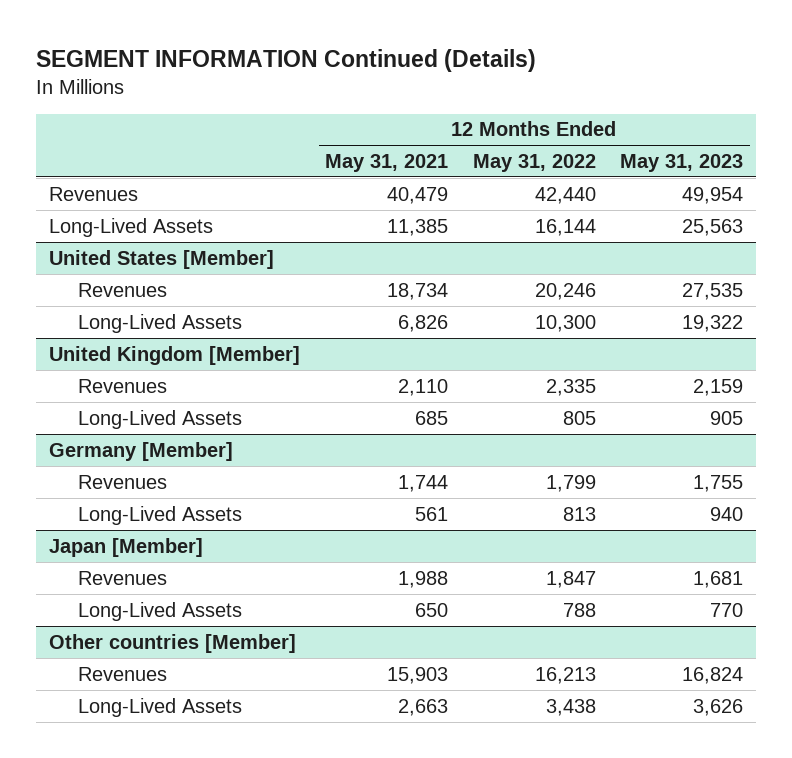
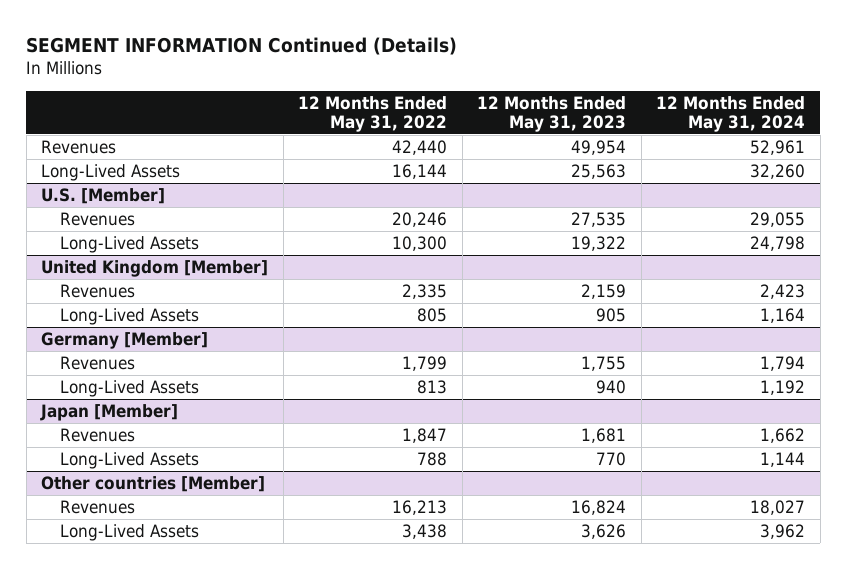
- | 12 Months Ended May 31, 2021 | 12 Months Ended May 31, 2022 | 12 Months Ended May 31, 2023
+ | 12 Months Ended May 31, 2022 | 12 Months Ended May 31, 2023 | 12 Months Ended May 31, 2024
- United States [Member]
+ U.S. [Member]

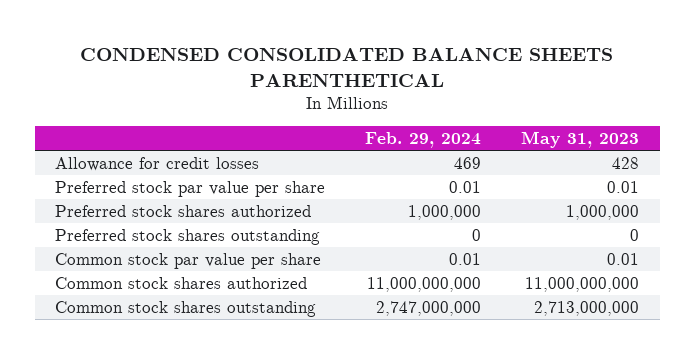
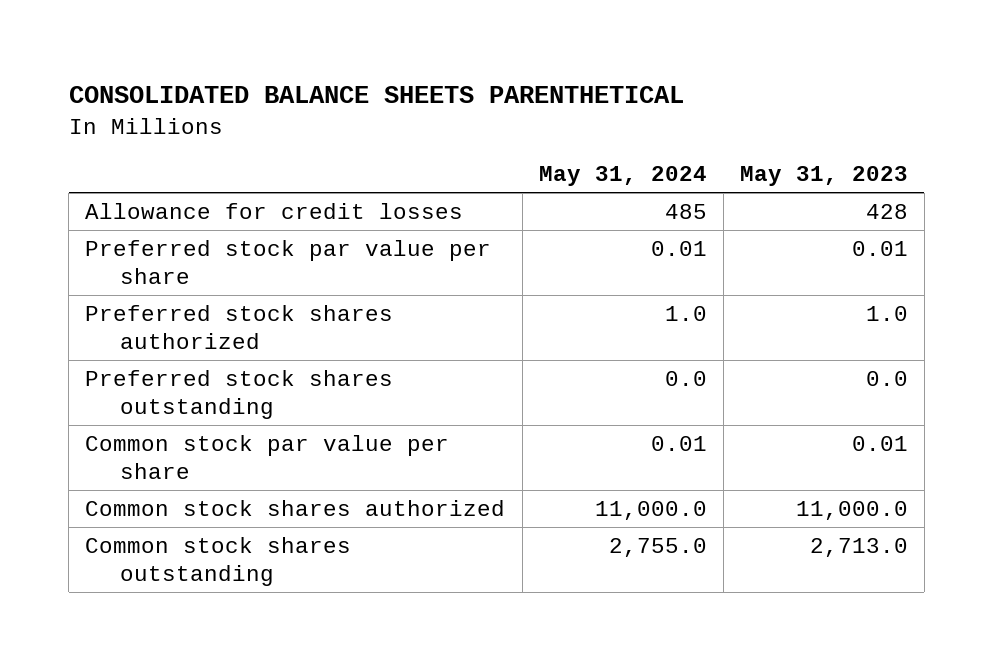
- CONDENSED CONSOLIDATED BALANCE SHEETS PARENTHETICAL
+ CONSOLIDATED BALANCE SHEETS PARENTHETICAL
- | Feb. 29, 2024 | May 31, 2023
+ | May 31, 2024 | May 31, 2023
- Preferred stock shares authorized | 1,000,000 | 1,000,000
- Preferred stock shares outstanding | 0 | 0
+ Preferred stock shares authorized | 1.0 | 1.0
+ Preferred stock shares outstanding | 0.0 | 0.0
- Common stock shares authorized | 11,000,000,000 | 11,000,000,000
- Common stock shares outstanding | 2,747,000,000 | 2,713,000,000
+ Common stock shares authorized | 11,000.0 | 11,000.0
+ Common stock shares outstanding | 2,755.0 | 2,713.0

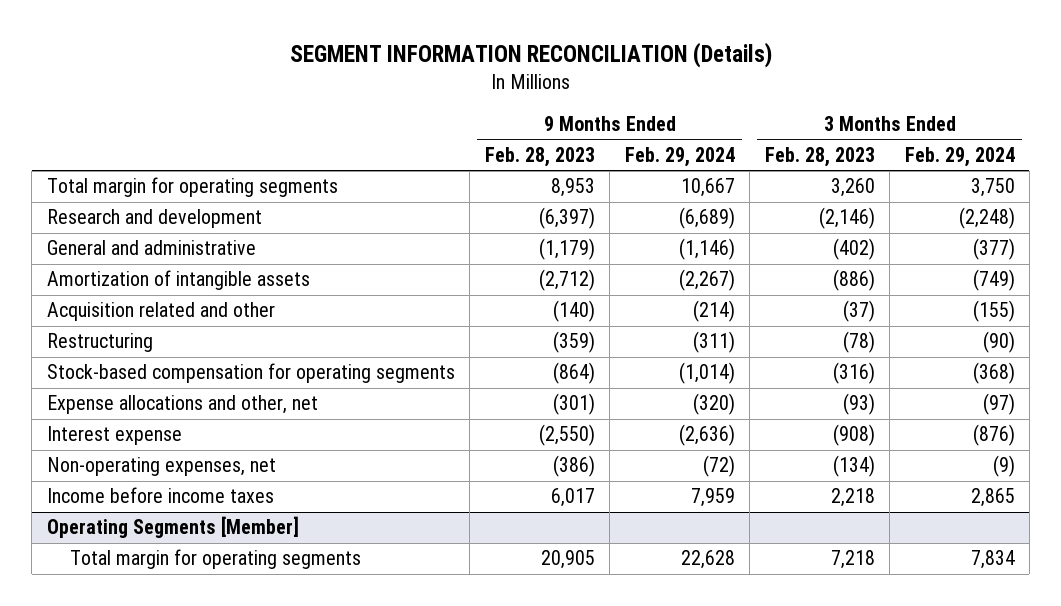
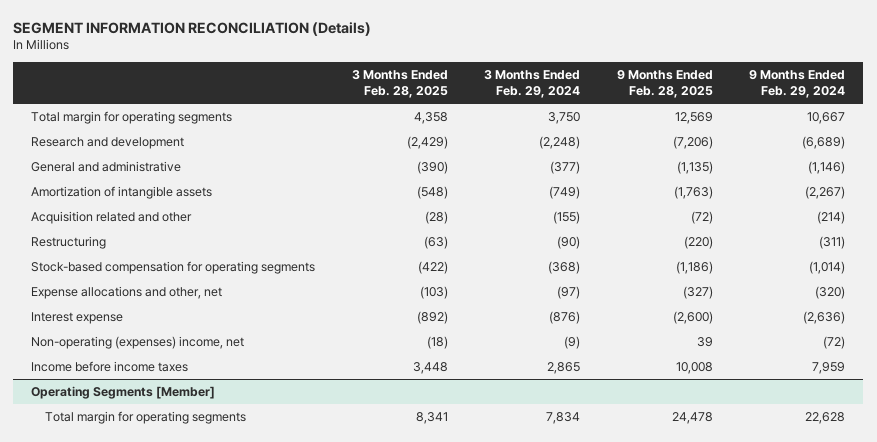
- | 9 Months Ended Feb. 28, 2023 | 9 Months Ended Feb. 29, 2024 | 3 Months Ended Feb. 28, 2023 | 3 Months Ended Feb. 29, 2024
+ | 3 Months Ended Feb. 28, 2025 | 3 Months Ended Feb. 29, 2024 | 9 Months Ended Feb. 28, 2025 | 9 Months Ended Feb. 29, 2024
- Non-operating expenses, net | (386) | (72) | (134) | (9)
+ Non-operating (expenses) income, net | (18) | (9) | 39 | (72)

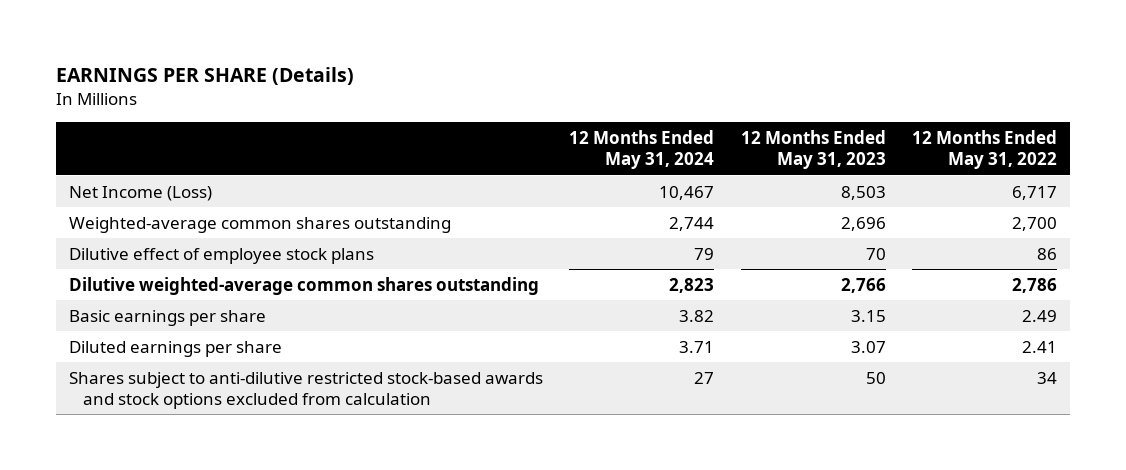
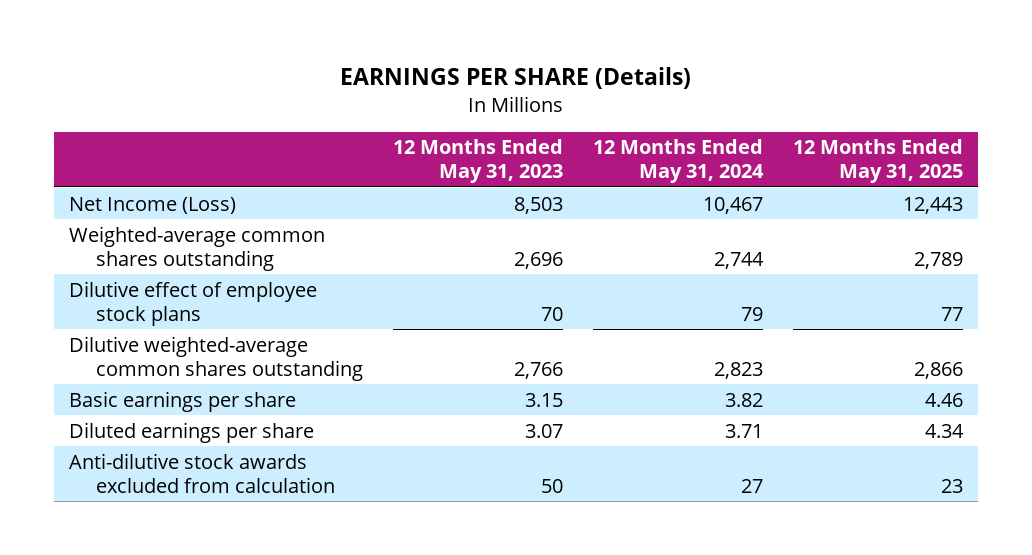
- | 12 Months Ended May 31, 2024 | 12 Months Ended May 31, 2023 | 12 Months Ended May 31, 2022
+ | 12 Months Ended May 31, 2023 | 12 Months Ended May 31, 2024 | 12 Months Ended May 31, 2025
- Shares subject to anti-dilutive restricted stock-based awards and stock options excluded from calculation | 27 | 50 | 34
+ Anti-dilutive stock awards excluded from calculation | 50 | 27 | 23

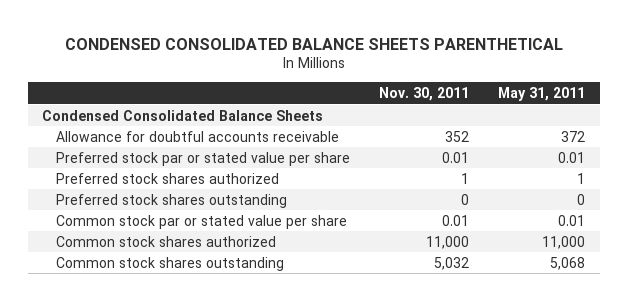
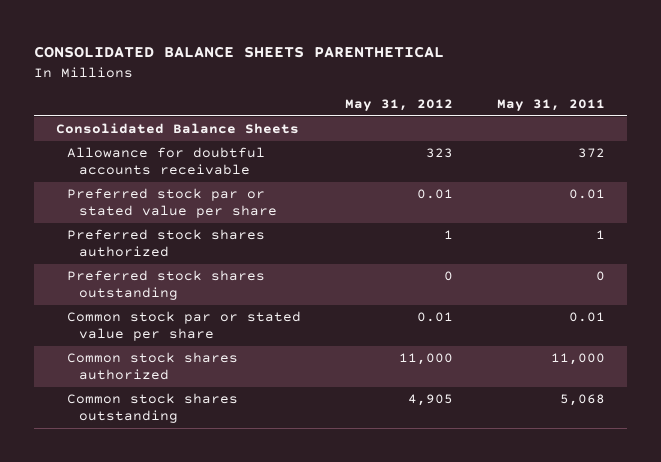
- CONDENSED CONSOLIDATED BALANCE SHEETS PARENTHETICAL
+ CONSOLIDATED BALANCE SHEETS PARENTHETICAL
- | Nov. 30, 2011 | May 31, 2011
+ | May 31, 2012 | May 31, 2011
- Condensed Consolidated Balance Sheets
+ Consolidated Balance Sheets

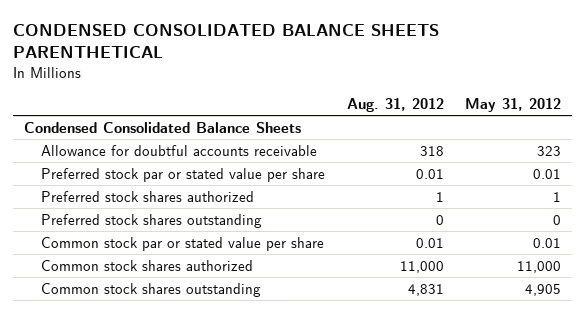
- CONSOLIDATED BALANCE SHEETS PARENTHETICAL
+ CONDENSED CONSOLIDATED BALANCE SHEETS PARENTHETICAL
- | May 31, 2012 | May 31, 2011
+ | Aug. 31, 2012 | May 31, 2012
- Consolidated Balance Sheets
+ Condensed Consolidated Balance Sheets

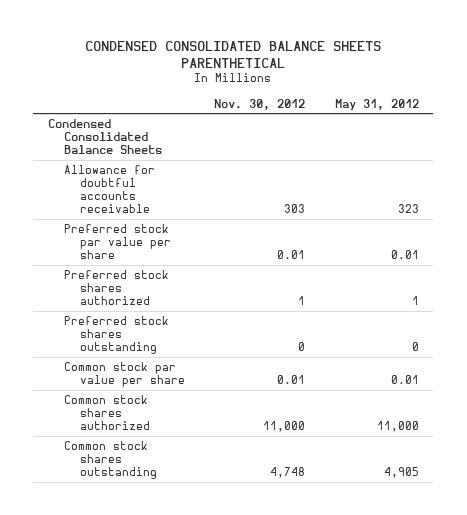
- | Aug. 31, 2012 | May 31, 2012
+ | Nov. 30, 2012 | May 31, 2012
- Preferred stock par or stated value per share | 0.01 | 0.01
+ Preferred stock par value per share | 0.01 | 0.01
- Common stock par or stated value per share | 0.01 | 0.01
+ Common stock par value per share | 0.01 | 0.01

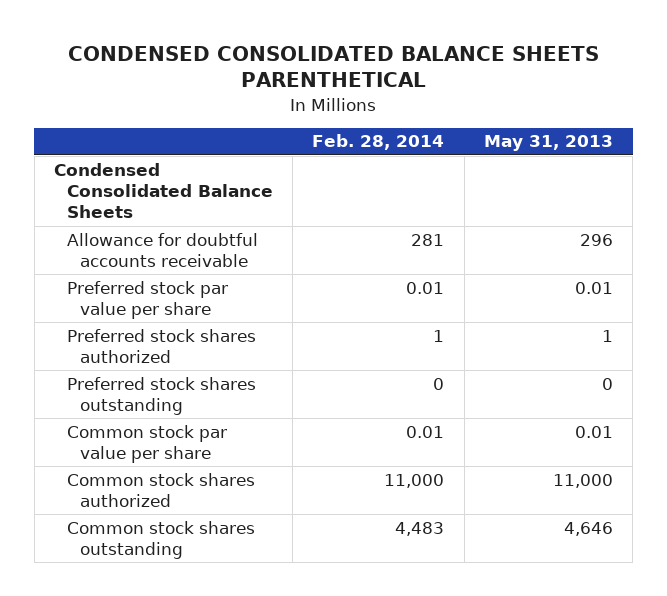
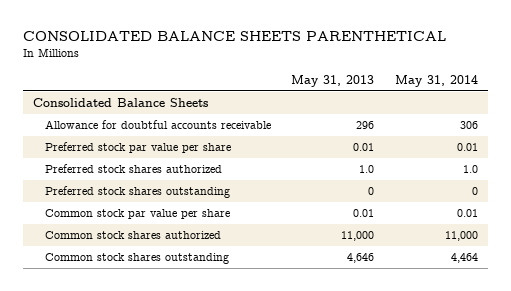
- CONDENSED CONSOLIDATED BALANCE SHEETS PARENTHETICAL
+ CONSOLIDATED BALANCE SHEETS PARENTHETICAL
- | Feb. 28, 2014 | May 31, 2013
+ | May 31, 2013 | May 31, 2014
- Condensed Consolidated Balance Sheets
+ Consolidated Balance Sheets
- Preferred stock shares authorized | 1 | 1
+ Preferred stock shares authorized | 1.0 | 1.0

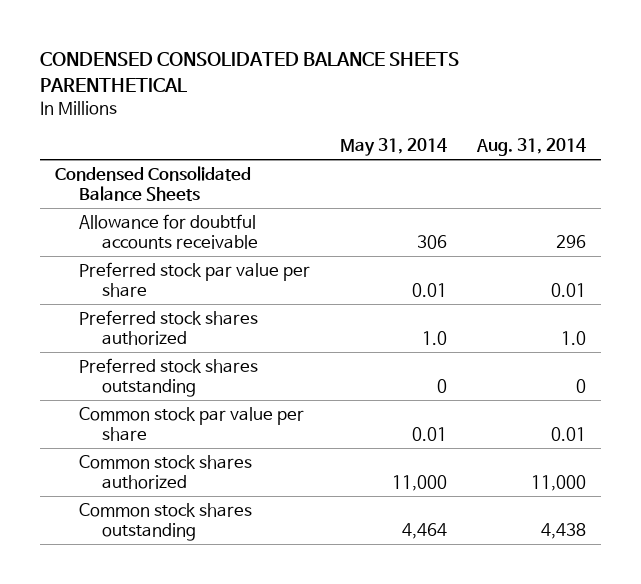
- CONSOLIDATED BALANCE SHEETS PARENTHETICAL
+ CONDENSED CONSOLIDATED BALANCE SHEETS PARENTHETICAL
- | May 31, 2013 | May 31, 2014
+ | May 31, 2014 | Aug. 31, 2014
- Consolidated Balance Sheets
+ Condensed Consolidated Balance Sheets

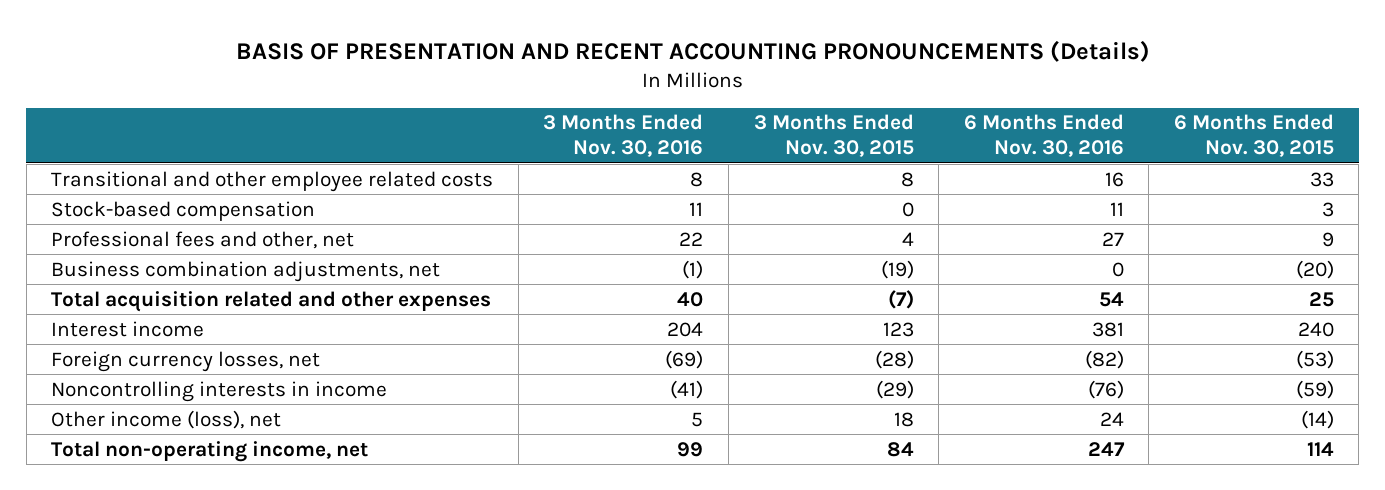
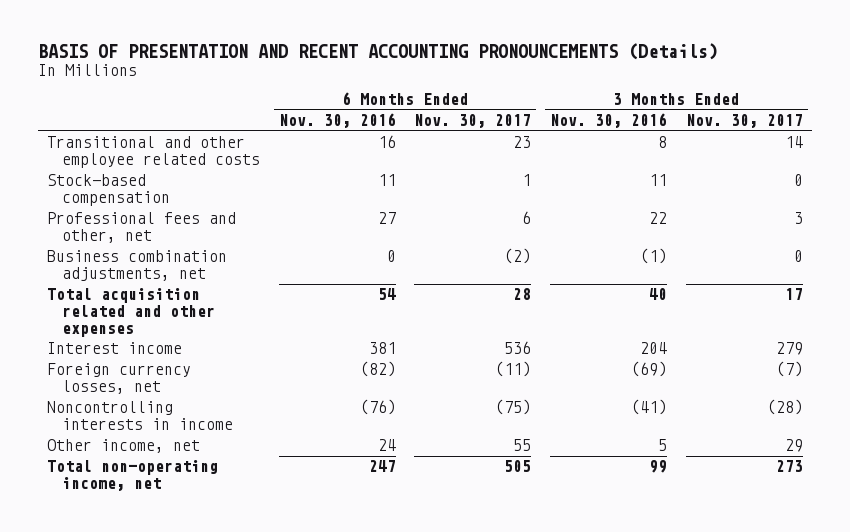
- | 3 Months Ended Nov. 30, 2016 | 3 Months Ended Nov. 30, 2015 | 6 Months Ended Nov. 30, 2016 | 6 Months Ended Nov. 30, 2015
+ | 6 Months Ended Nov. 30, 2016 | 6 Months Ended Nov. 30, 2017 | 3 Months Ended Nov. 30, 2016 | 3 Months Ended Nov. 30, 2017
- Other income (loss), net | 5 | 18 | 24 | (14)
+ Other income, net | 24 | 55 | 5 | 29

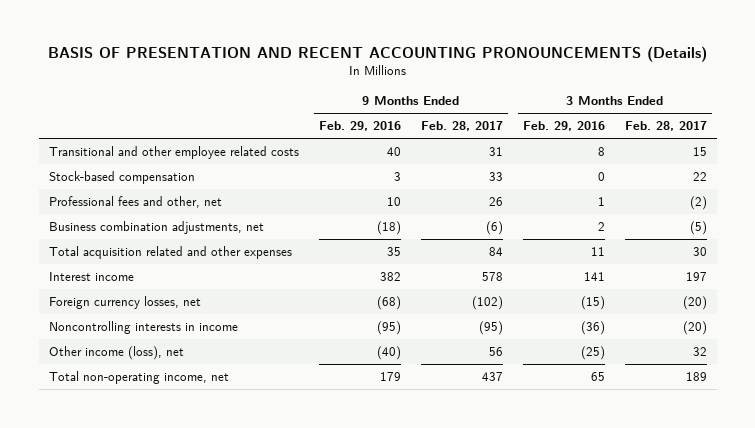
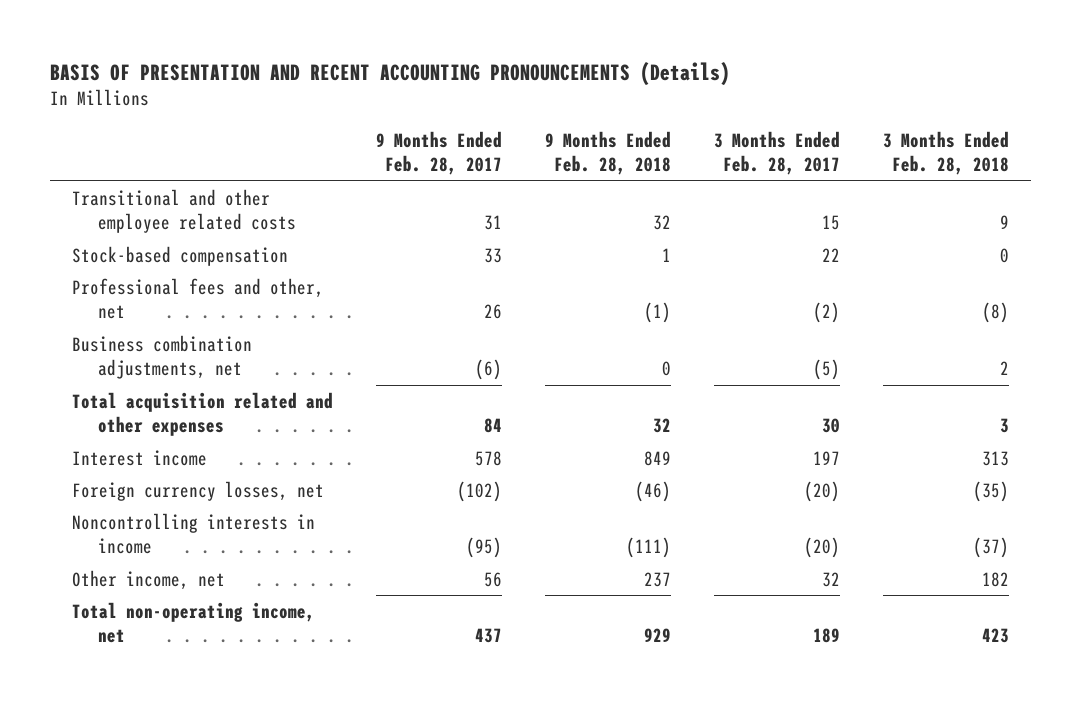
- | 9 Months Ended Feb. 29, 2016 | 9 Months Ended Feb. 28, 2017 | 3 Months Ended Feb. 29, 2016 | 3 Months Ended Feb. 28, 2017
+ | 9 Months Ended Feb. 28, 2017 | 9 Months Ended Feb. 28, 2018 | 3 Months Ended Feb. 28, 2017 | 3 Months Ended Feb. 28, 2018
- Other income (loss), net | (40) | 56 | (25) | 32
+ Other income, net | 56 | 237 | 32 | 182

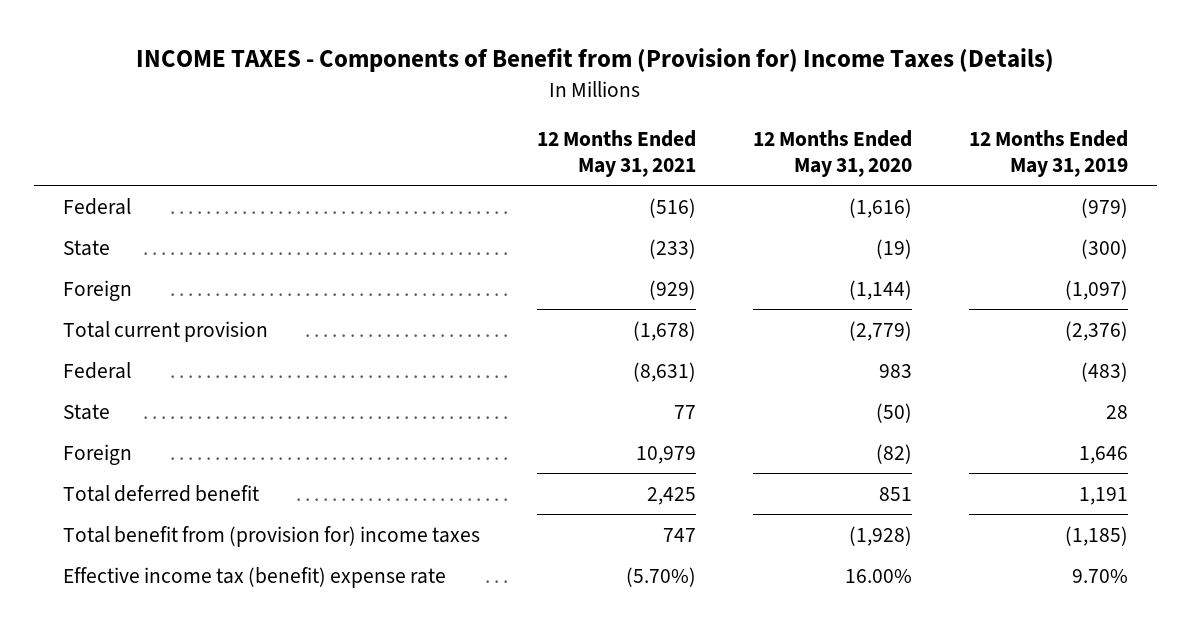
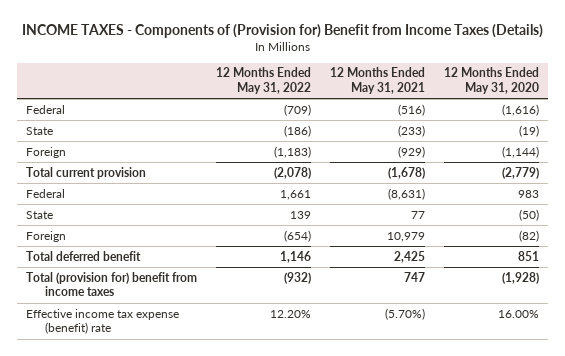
- INCOME TAXES - Components of Benefit from (Provision for) Income Taxes (Details)
+ INCOME TAXES - Components of (Provision for) Benefit from Income Taxes (Details)
- | 12 Months Ended May 31, 2021 | 12 Months Ended May 31, 2020 | 12 Months Ended May 31, 2019
+ | 12 Months Ended May 31, 2022 | 12 Months Ended May 31, 2021 | 12 Months Ended May 31, 2020
- Total benefit from (provision for) income taxes | 747 | (1,928) | (1,185)
- Effective income tax (benefit) expense rate | (5.70%) | 16.00% | 9.70%
+ Total (provision for) benefit from income taxes | (932) | 747 | (1,928)
+ Effective income tax expense (benefit) rate | 12.20% | (5.70%) | 16.00%

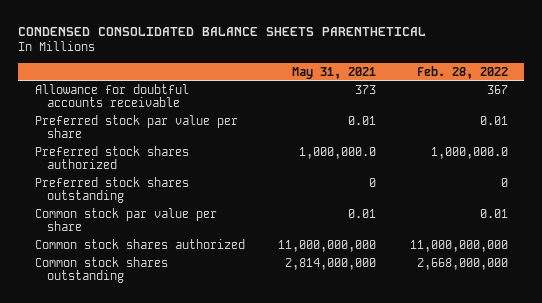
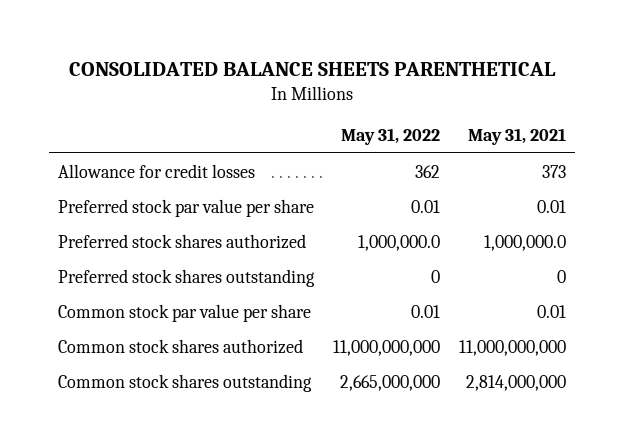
- CONDENSED CONSOLIDATED BALANCE SHEETS PARENTHETICAL
+ CONSOLIDATED BALANCE SHEETS PARENTHETICAL
- | May 31, 2021 | Feb. 28, 2022
+ | May 31, 2022 | May 31, 2021
- Allowance for doubtful accounts receivable | 373 | 367
+ Allowance for credit losses | 362 | 373

